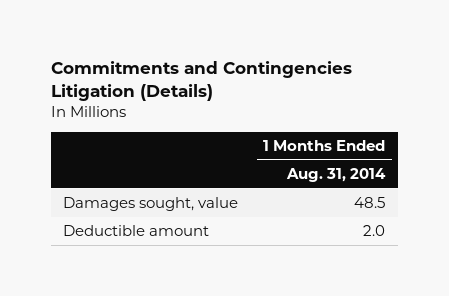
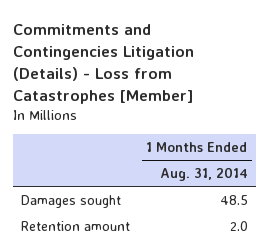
- Commitments and Contingencies Litigation (Details)
+ Commitments and Contingencies Litigation (Details) - Loss from Catastrophes [Member]
- Damages sought, value | 48.5
- Deductible amount | 2.0
+ Damages sought | 48.5
+ Retention amount | 2.0

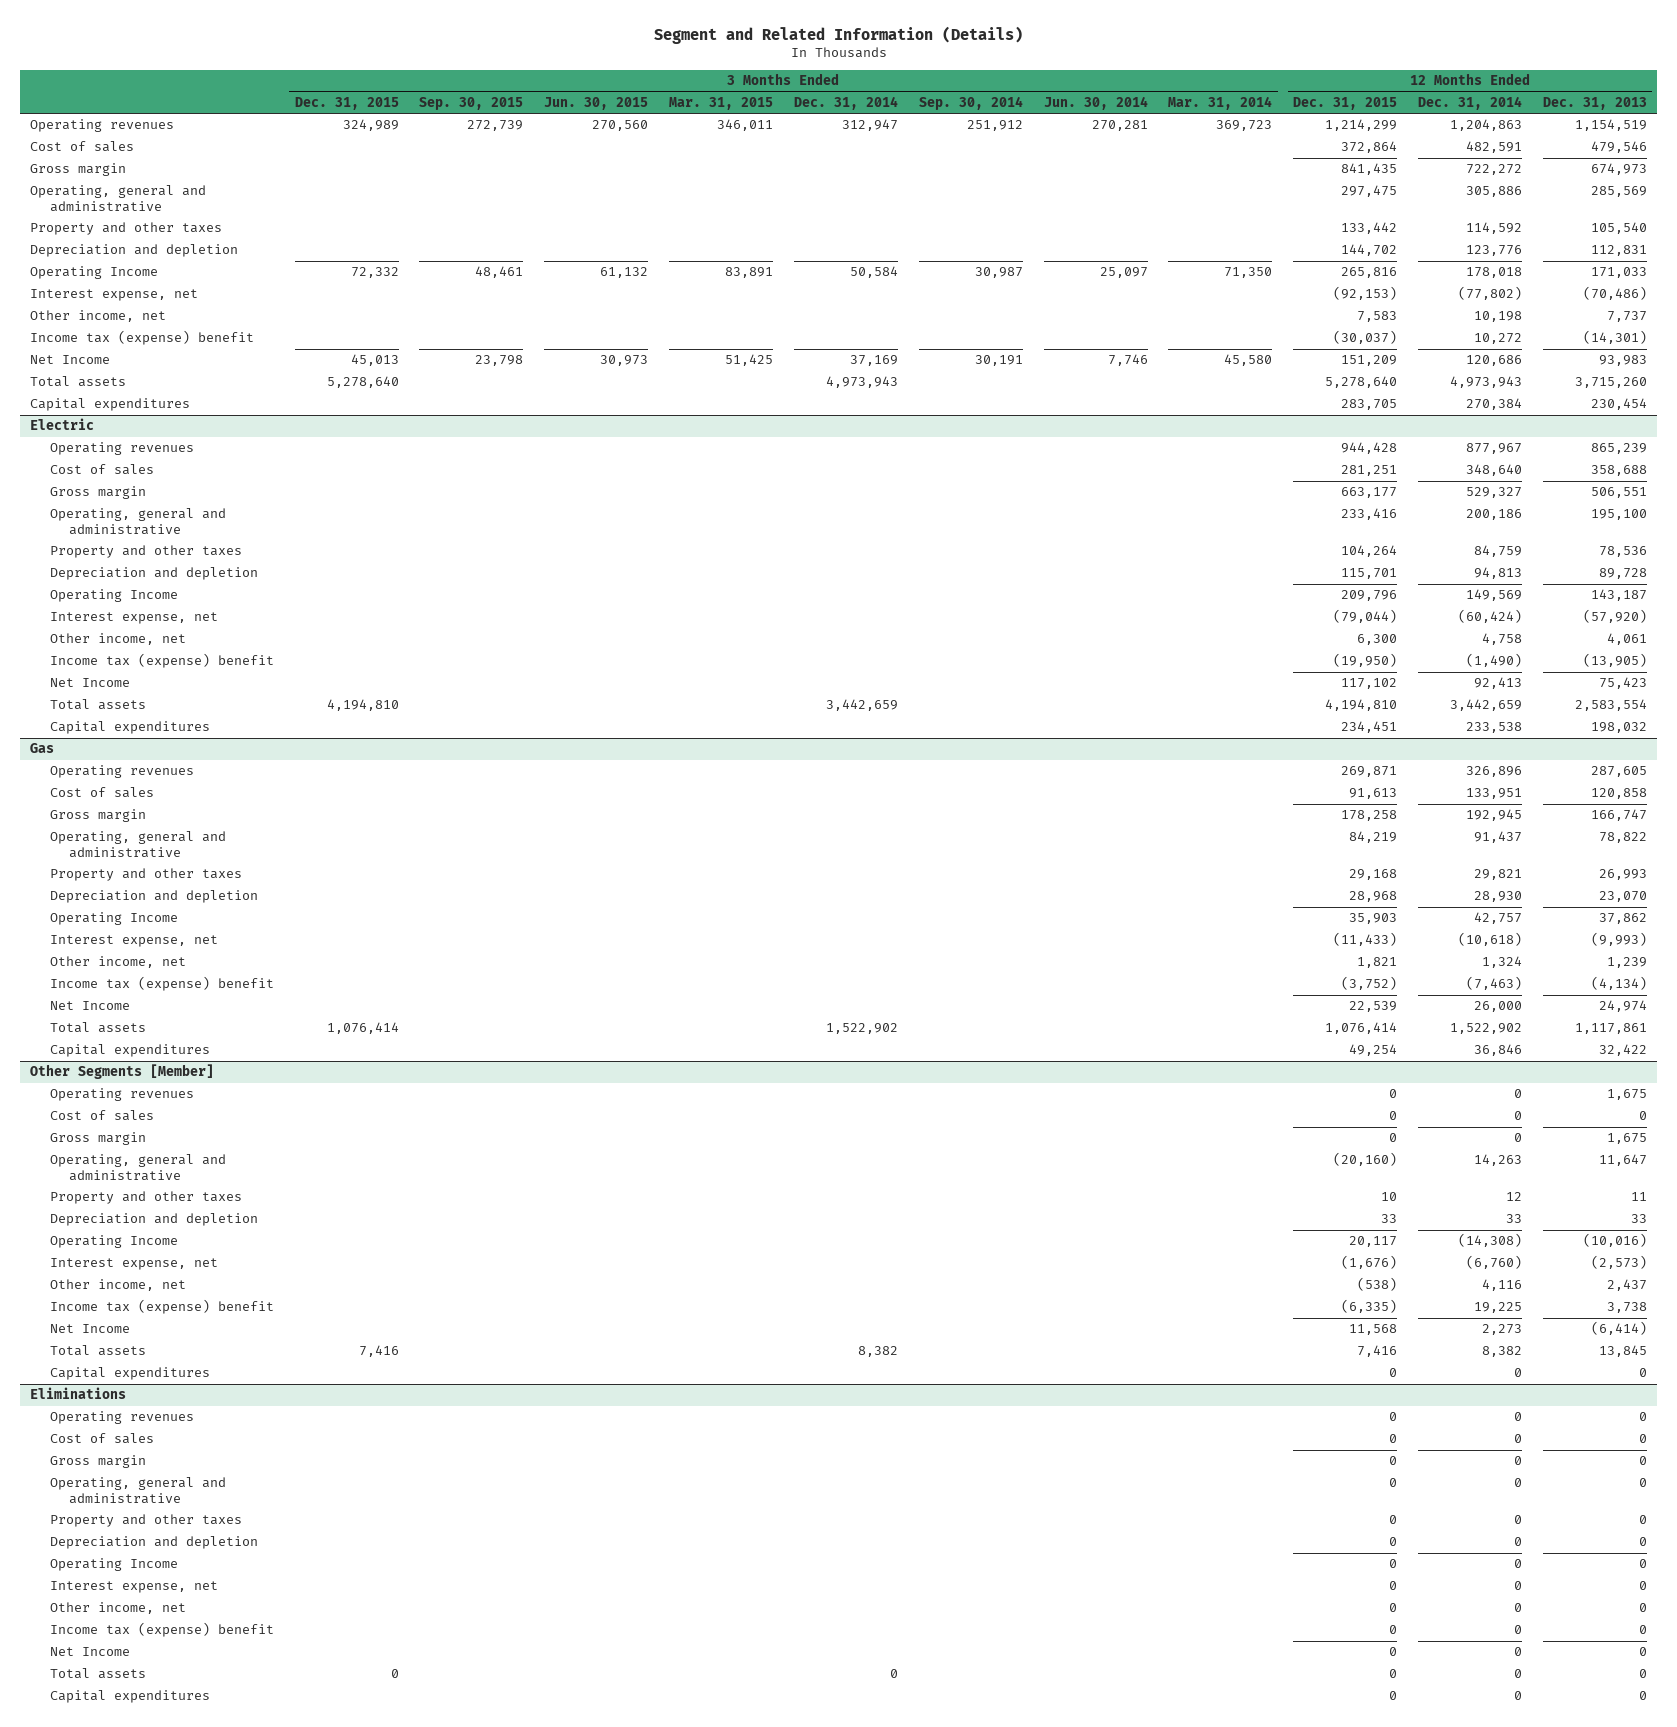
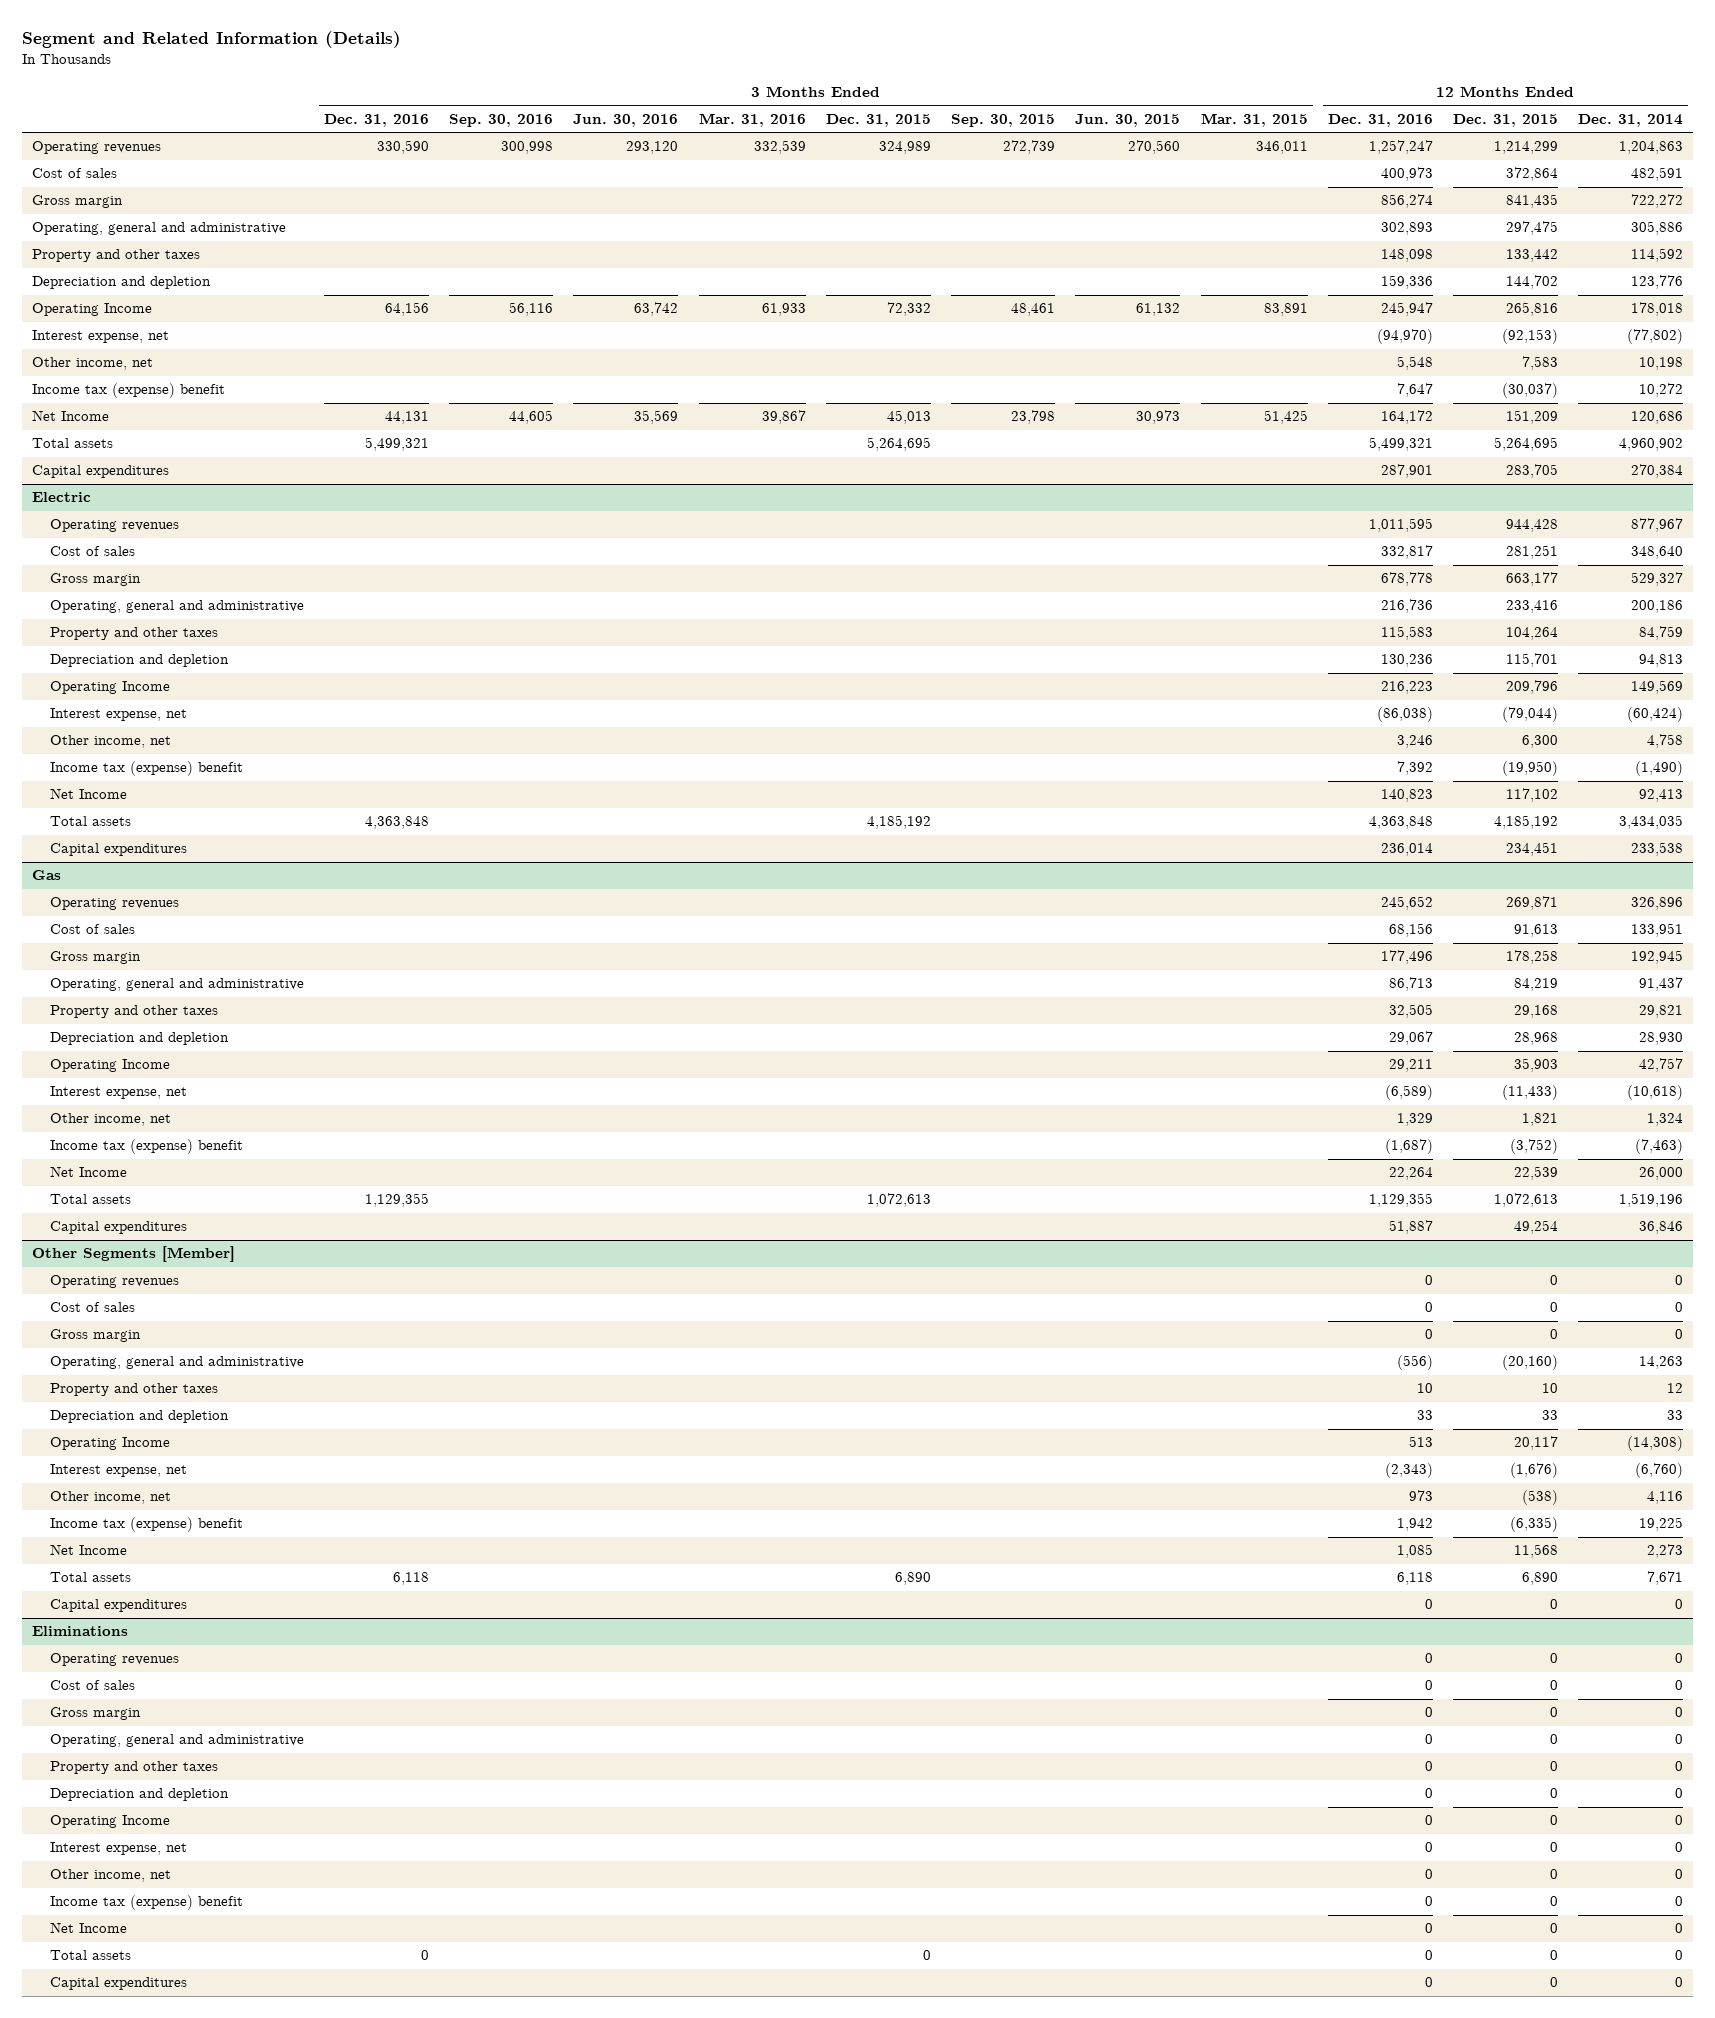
- | 3 Months Ended Dec. 31, 2015 | 3 Months Ended Sep. 30, 2015 | 3 Months Ended Jun. 30, 2015 | 3 Months Ended Mar. 31, 2015 | 3 Months Ended Dec. 31, 2014 | 3 Months Ended Sep. 30, 2014 | 3 Months Ended Jun. 30, 2014 | 3 Months Ended Mar. 31, 2014 | 12 Months Ended Dec. 31, 2015 | 12 Months Ended Dec. 31, 2014 | 12 Months Ended Dec. 31, 2013
+ | 3 Months Ended Dec. 31, 2016 | 3 Months Ended Sep. 30, 2016 | 3 Months Ended Jun. 30, 2016 | 3 Months Ended Mar. 31, 2016 | 3 Months Ended Dec. 31, 2015 | 3 Months Ended Sep. 30, 2015 | 3 Months Ended Jun. 30, 2015 | 3 Months Ended Mar. 31, 2015 | 12 Months Ended Dec. 31, 2016 | 12 Months Ended Dec. 31, 2015 | 12 Months Ended Dec. 31, 2014
- Total assets | 5,278,640 | | | | 4,973,943 | | | | 5,278,640 | 4,973,943 | 3,715,260
+ Total assets | 5,499,321 | | | | 5,264,695 | | | | 5,499,321 | 5,264,695 | 4,960,902
@ Electric
- Total assets | 4,194,810 | | | | 3,442,659 | | | | 4,194,810 | 3,442,659 | 2,583,554
+ Total assets | 4,363,848 | | | | 4,185,192 | | | | 4,363,848 | 4,185,192 | 3,434,035
@ Gas
- Total assets | 1,076,414 | | | | 1,522,902 | | | | 1,076,414 | 1,522,902 | 1,117,861
+ Total assets | 1,129,355 | | | | 1,072,613 | | | | 1,129,355 | 1,072,613 | 1,519,196
@ Other Segments [Member]
- Total assets | 7,416 | | | | 8,382 | | | | 7,416 | 8,382 | 13,845
+ Total assets | 6,118 | | | | 6,890 | | | | 6,118 | 6,890 | 7,671

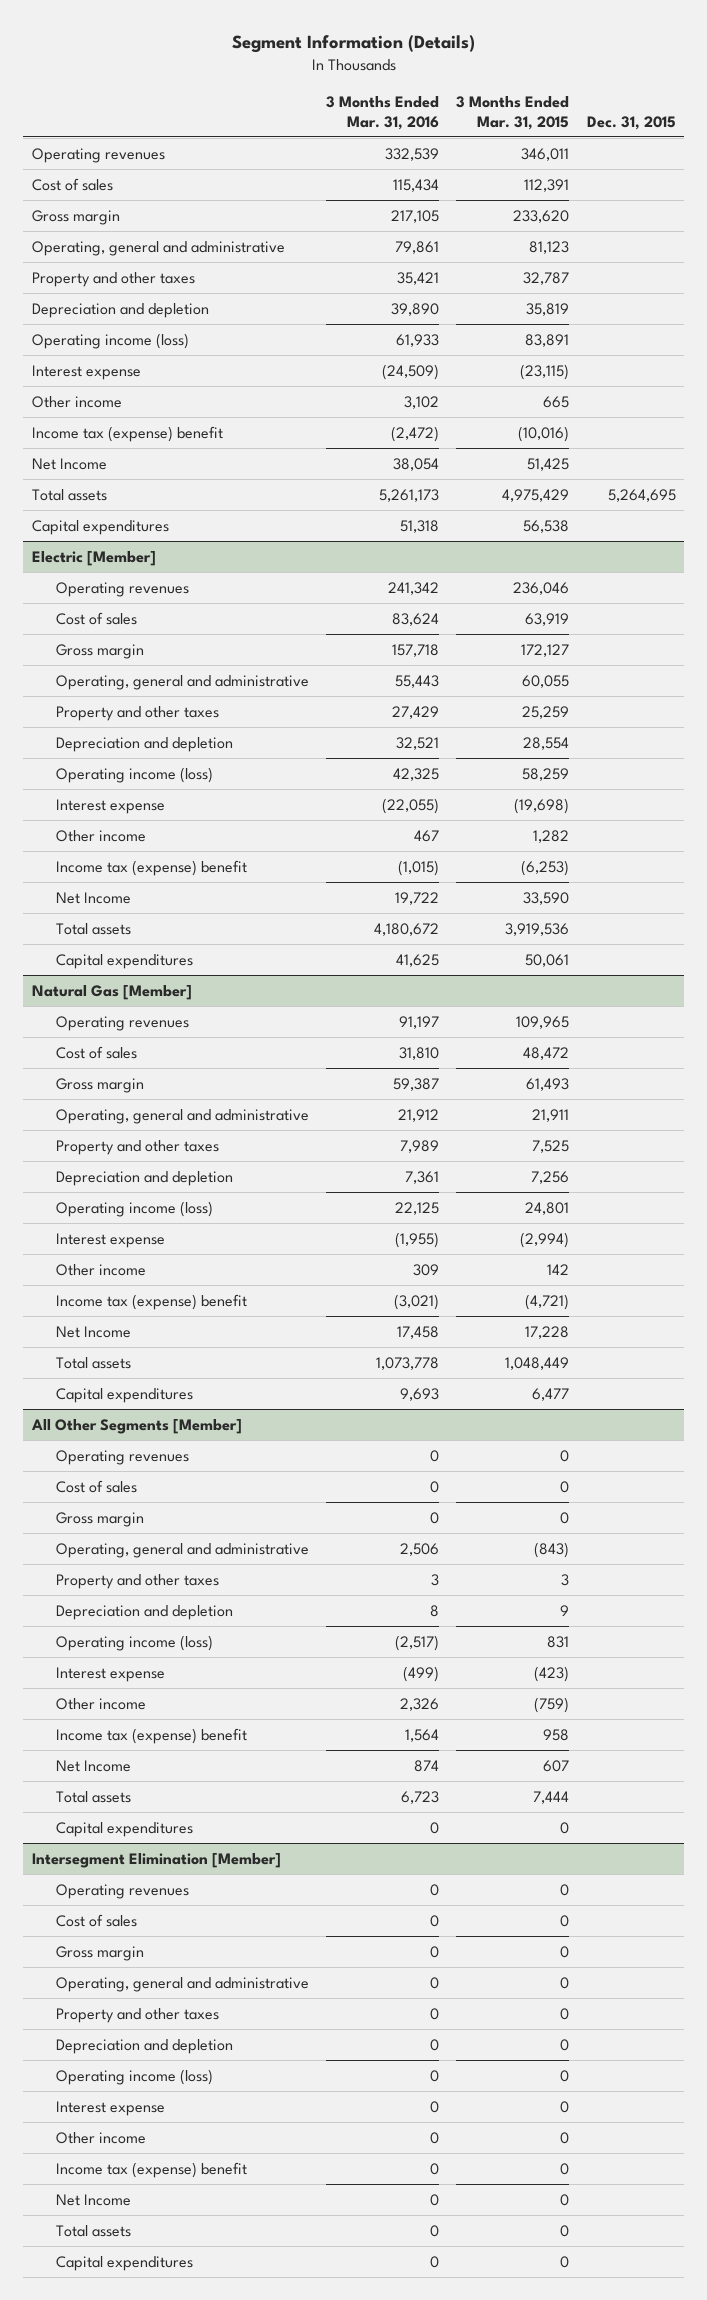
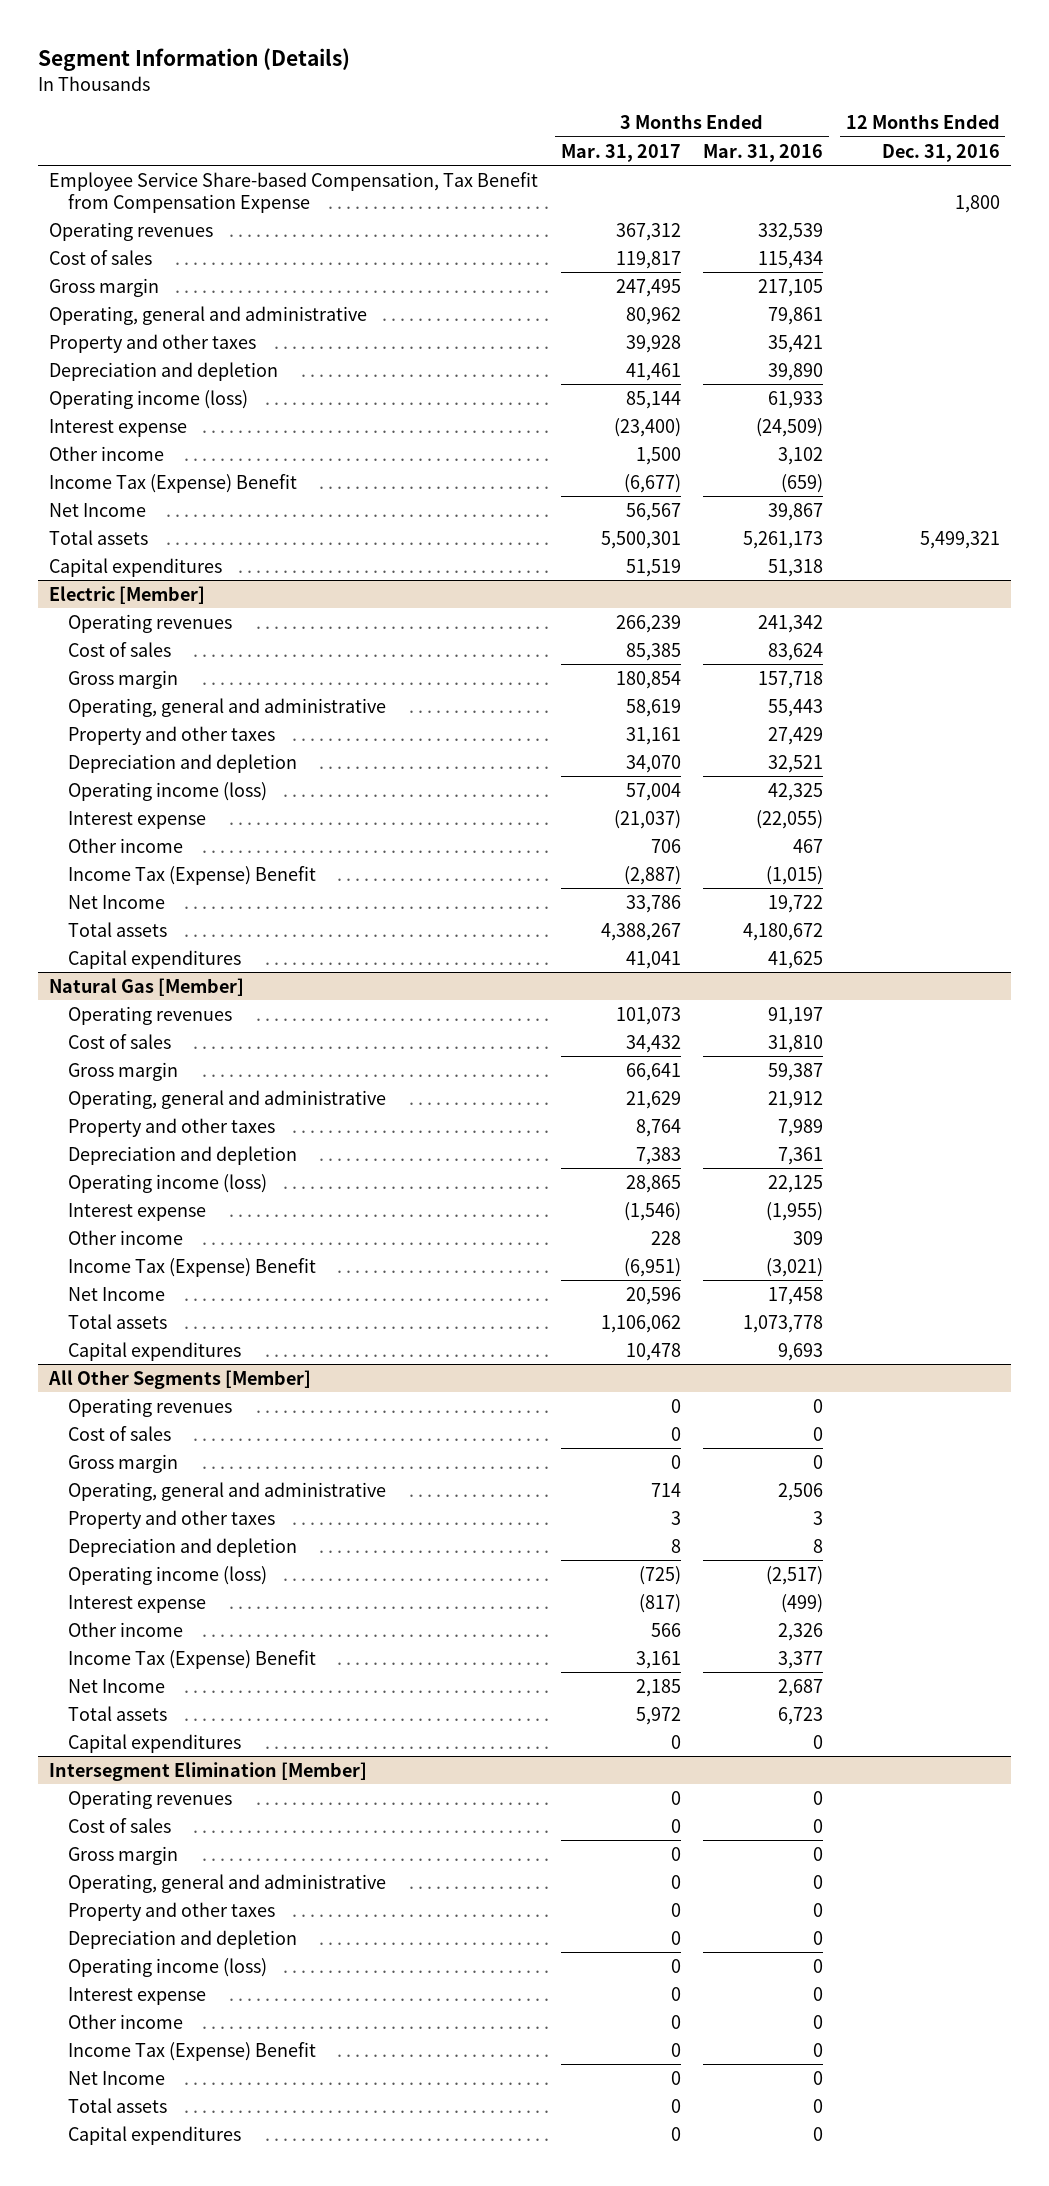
- | 3 Months Ended Mar. 31, 2016 | 3 Months Ended Mar. 31, 2015 | Dec. 31, 2015
+ | 3 Months Ended Mar. 31, 2017 | 3 Months Ended Mar. 31, 2016 | 12 Months Ended Dec. 31, 2016
+ Employee Service Share-based Compensation, Tax Benefit from Compensation Expense | | | 1,800
- Income tax (expense) benefit | (2,472) | (10,016) |
- Net Income | 38,054 | 51,425 |
+ Income Tax (Expense) Benefit | (6,677) | (659) |
+ Net Income | 56,567 | 39,867 |
@ Electric [Member]
- Income tax (expense) benefit | (1,015) | (6,253) |
+ Income Tax (Expense) Benefit | (2,887) | (1,015) |
@ Natural Gas [Member]
- Income tax (expense) benefit | (3,021) | (4,721) |
+ Income Tax (Expense) Benefit | (6,951) | (3,021) |
@ All Other Segments [Member]
- Income tax (expense) benefit | 1,564 | 958 |
- Net Income | 874 | 607 |
+ Income Tax (Expense) Benefit | 3,161 | 3,377 |
+ Net Income | 2,185 | 2,687 |
@ Intersegment Elimination [Member]
- Income tax (expense) benefit | 0 | 0 |
+ Income Tax (Expense) Benefit | 0 | 0 |

